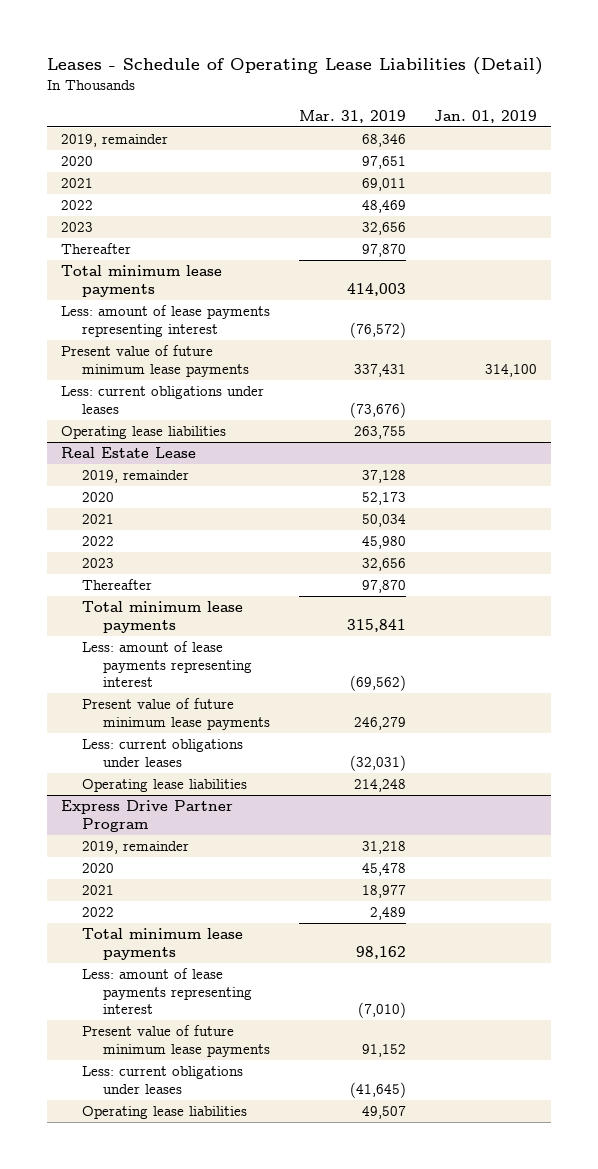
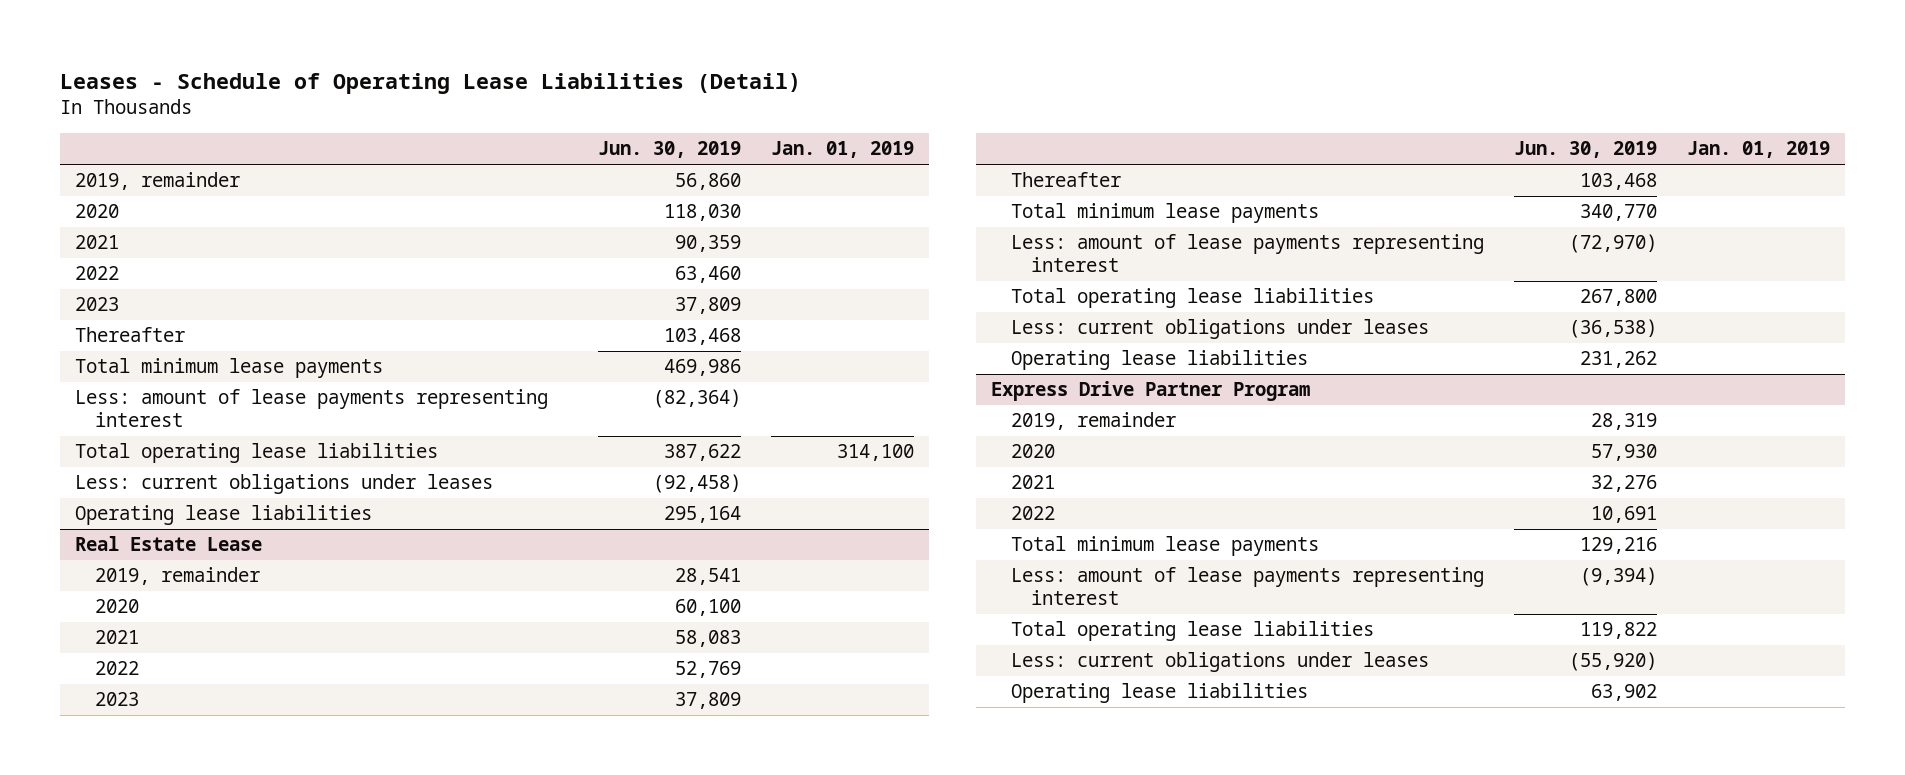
- | Mar. 31, 2019 | Jan. 01, 2019
+ | Jun. 30, 2019 | Jan. 01, 2019
- Present value of future minimum lease payments | 337,431 | 314,100
+ Total operating lease liabilities | 387,622 | 314,100
@ Real Estate Lease
- Present value of future minimum lease payments | 246,279 |
+ Total operating lease liabilities | 267,800 |
@ Express Drive Partner Program
- Present value of future minimum lease payments | 91,152 |
+ Total operating lease liabilities | 119,822 |

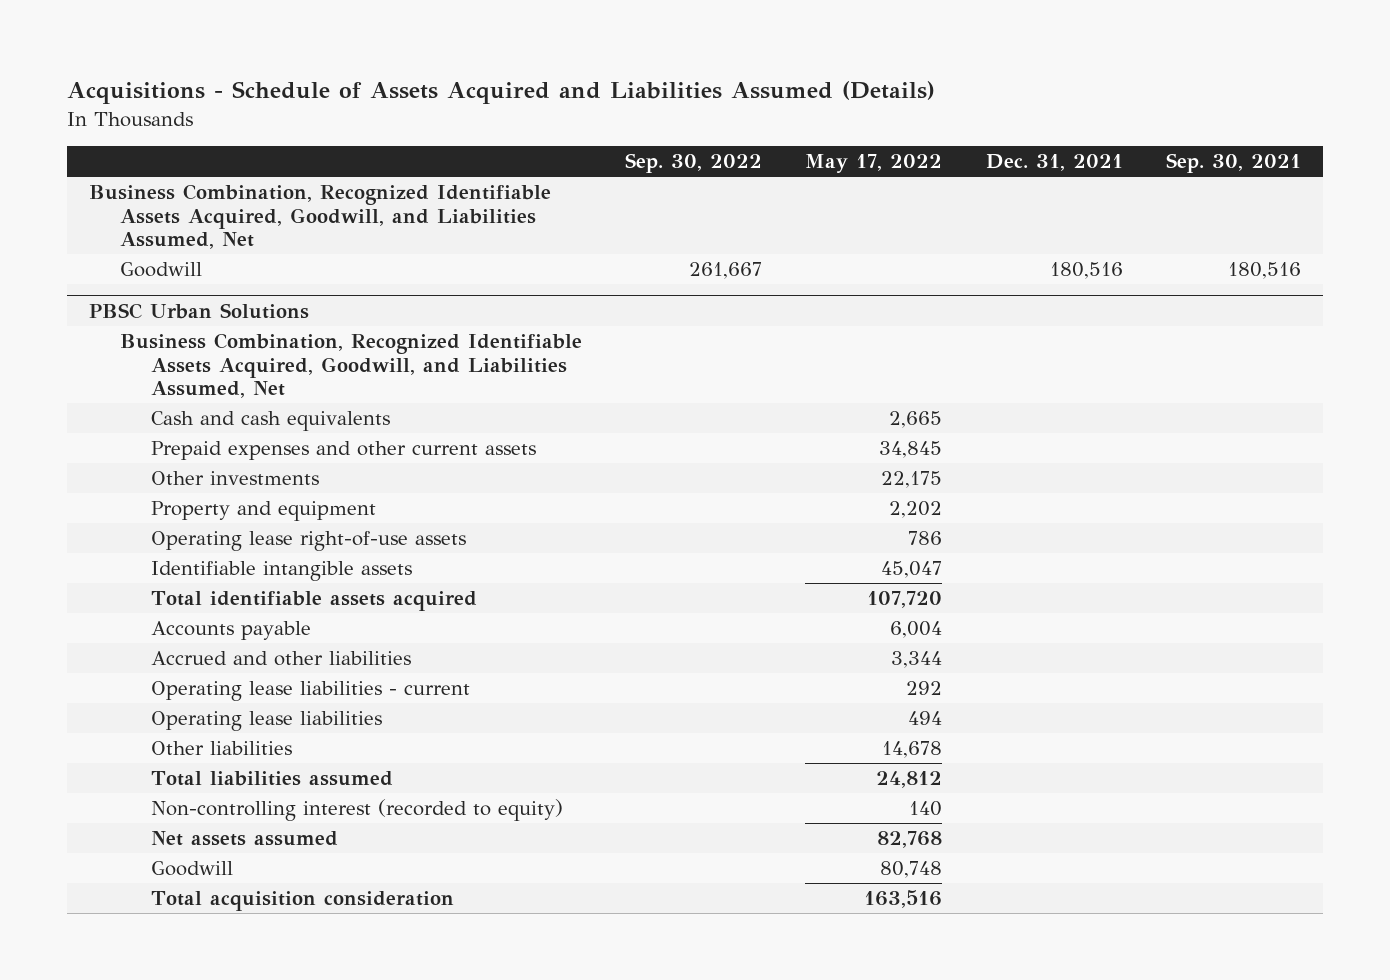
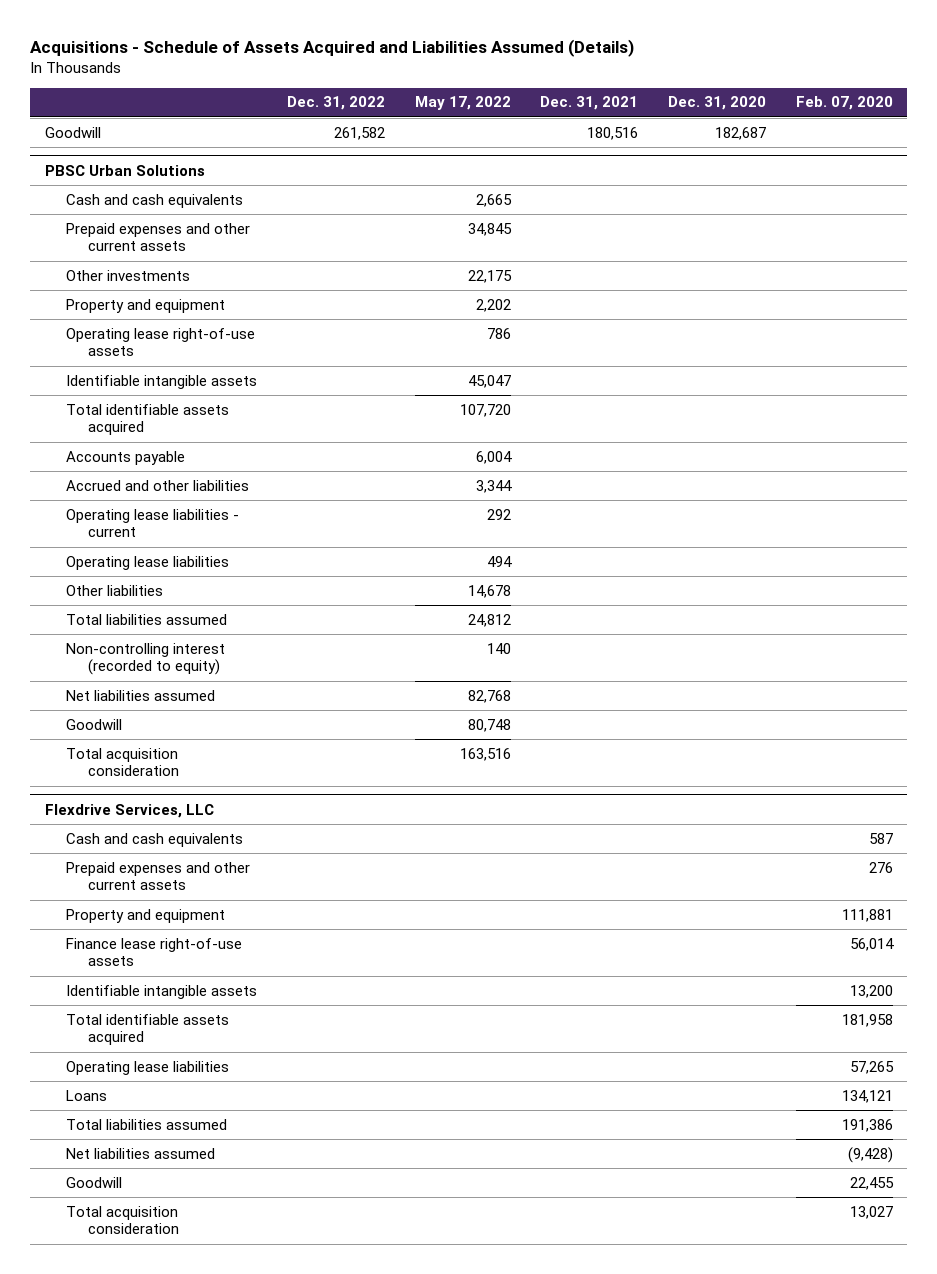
- | Sep. 30, 2022 | May 17, 2022 | Dec. 31, 2021 | Sep. 30, 2021
+ | Dec. 31, 2022 | May 17, 2022 | Dec. 31, 2021 | Dec. 31, 2020 | Feb. 07, 2020
- Business Combination, Recognized Identifiable Assets Acquired, Goodwill, and Liabilities Assumed, Net
@ PBSC Urban Solutions
- Business Combination, Recognized Identifiable Assets Acquired, Goodwill, and Liabilities Assumed, Net
- Net assets assumed | | 82,768 | |
+ Net liabilities assumed | | 82,768 | | |
+ Flexdrive Services, LLC
+ Cash and cash equivalents | | | | | 587
+ Prepaid expenses and other current assets | | | | | 276
+ Property and equipment | | | | | 111,881
+ Finance lease right-of-use assets | | | | | 56,014
+ Identifiable intangible assets | | | | | 13,200
+ Total identifiable assets acquired | | | | | 181,958
+ Operating lease liabilities | | | | | 57,265
+ Loans | | | | | 134,121
+ Total liabilities assumed | | | | | 191,386
+ Net liabilities assumed | | | | | (9,428)
+ Goodwill | | | | | 22,455
+ Total acquisition consideration | | | | | 13,027

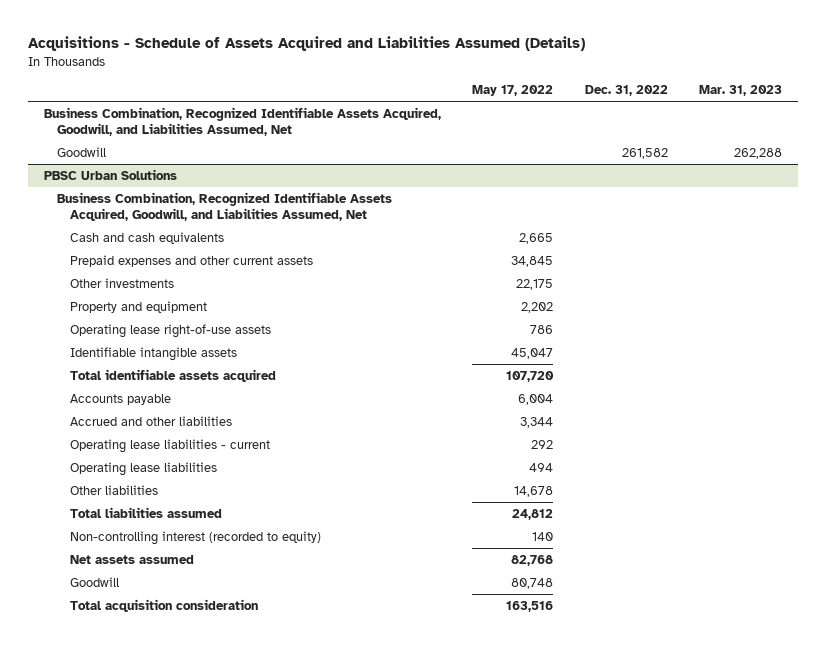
- | Dec. 31, 2022 | May 17, 2022 | Dec. 31, 2021 | Dec. 31, 2020 | Feb. 07, 2020
+ | May 17, 2022 | Dec. 31, 2022 | Mar. 31, 2023
+ Business Combination, Recognized Identifiable Assets Acquired, Goodwill, and Liabilities Assumed, Net
@ PBSC Urban Solutions
+ Business Combination, Recognized Identifiable Assets Acquired, Goodwill, and Liabilities Assumed, Net
- Net liabilities assumed | | 82,768 | | |
+ Net assets assumed | 82,768 | |
- Flexdrive Services, LLC
- Cash and cash equivalents | | | | | 587
- Prepaid expenses and other current assets | | | | | 276
- Property and equipment | | | | | 111,881
- Finance lease right-of-use assets | | | | | 56,014
- Identifiable intangible assets | | | | | 13,200
- Total identifiable assets acquired | | | | | 181,958
- Operating lease liabilities | | | | | 57,265
- Loans | | | | | 134,121
- Total liabilities assumed | | | | | 191,386
- Net liabilities assumed | | | | | (9,428)
- Goodwill | | | | | 22,455
- Total acquisition consideration | | | | | 13,027

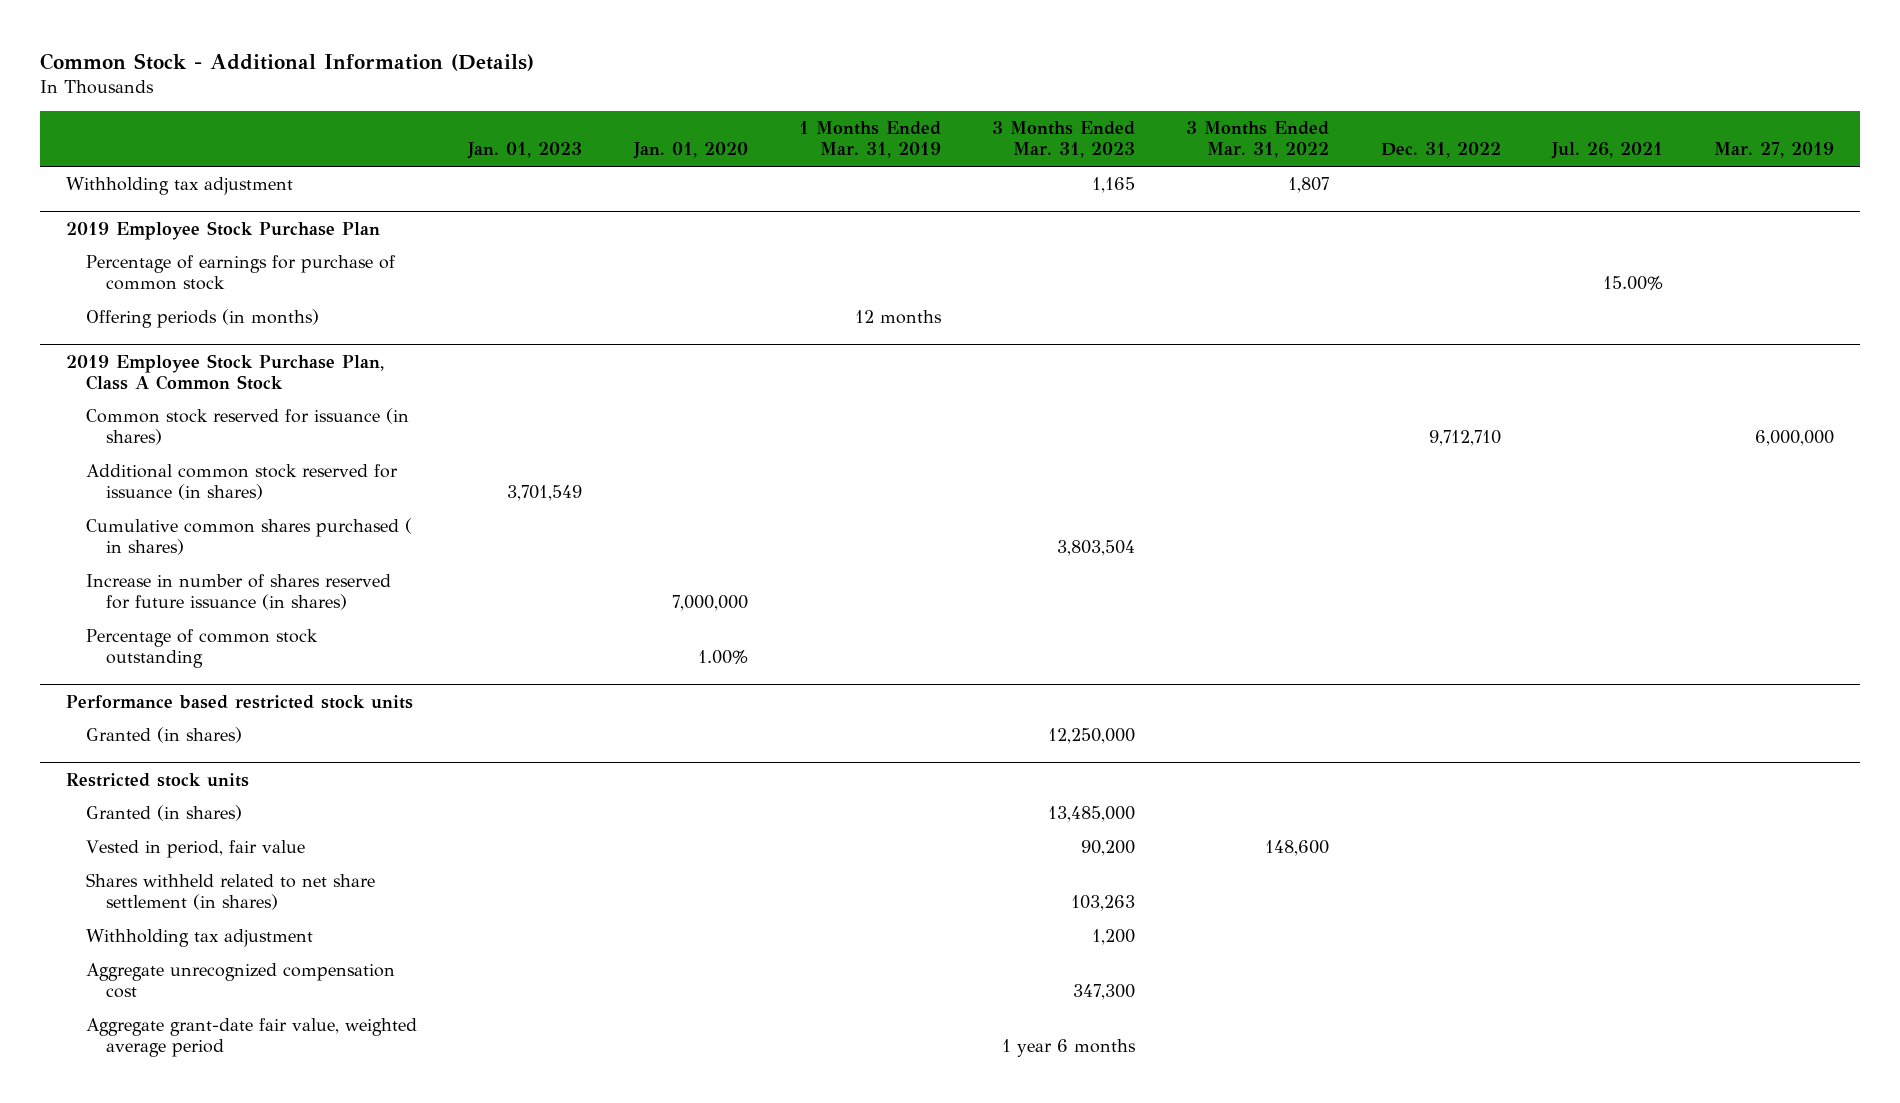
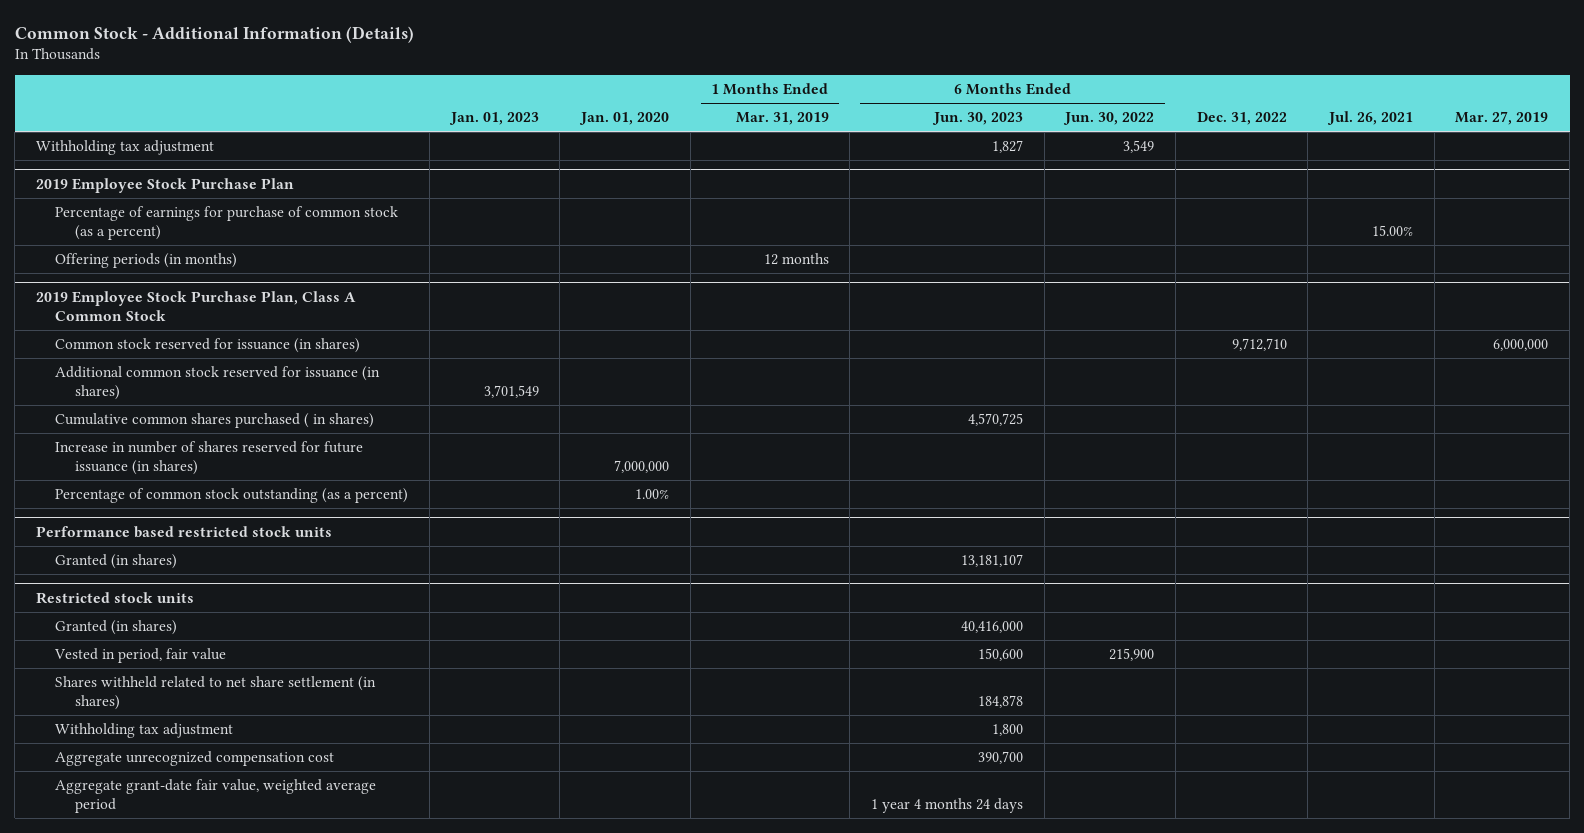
- | Jan. 01, 2023 | Jan. 01, 2020 | 1 Months Ended Mar. 31, 2019 | 3 Months Ended Mar. 31, 2023 | 3 Months Ended Mar. 31, 2022 | Dec. 31, 2022 | Jul. 26, 2021 | Mar. 27, 2019
+ | Jan. 01, 2023 | Jan. 01, 2020 | 1 Months Ended Mar. 31, 2019 | 6 Months Ended Jun. 30, 2023 | 6 Months Ended Jun. 30, 2022 | Dec. 31, 2022 | Jul. 26, 2021 | Mar. 27, 2019
@ 2019 Employee Stock Purchase Plan
- Percentage of earnings for purchase of common stock | | | | | | | 15.00% |
+ Percentage of earnings for purchase of common stock (as a percent) | | | | | | | 15.00% |
@ 2019 Employee Stock Purchase Plan, Class A Common Stock
- Percentage of common stock outstanding | | 1.00% | | | | | |
+ Percentage of common stock outstanding (as a percent) | | 1.00% | | | | | |

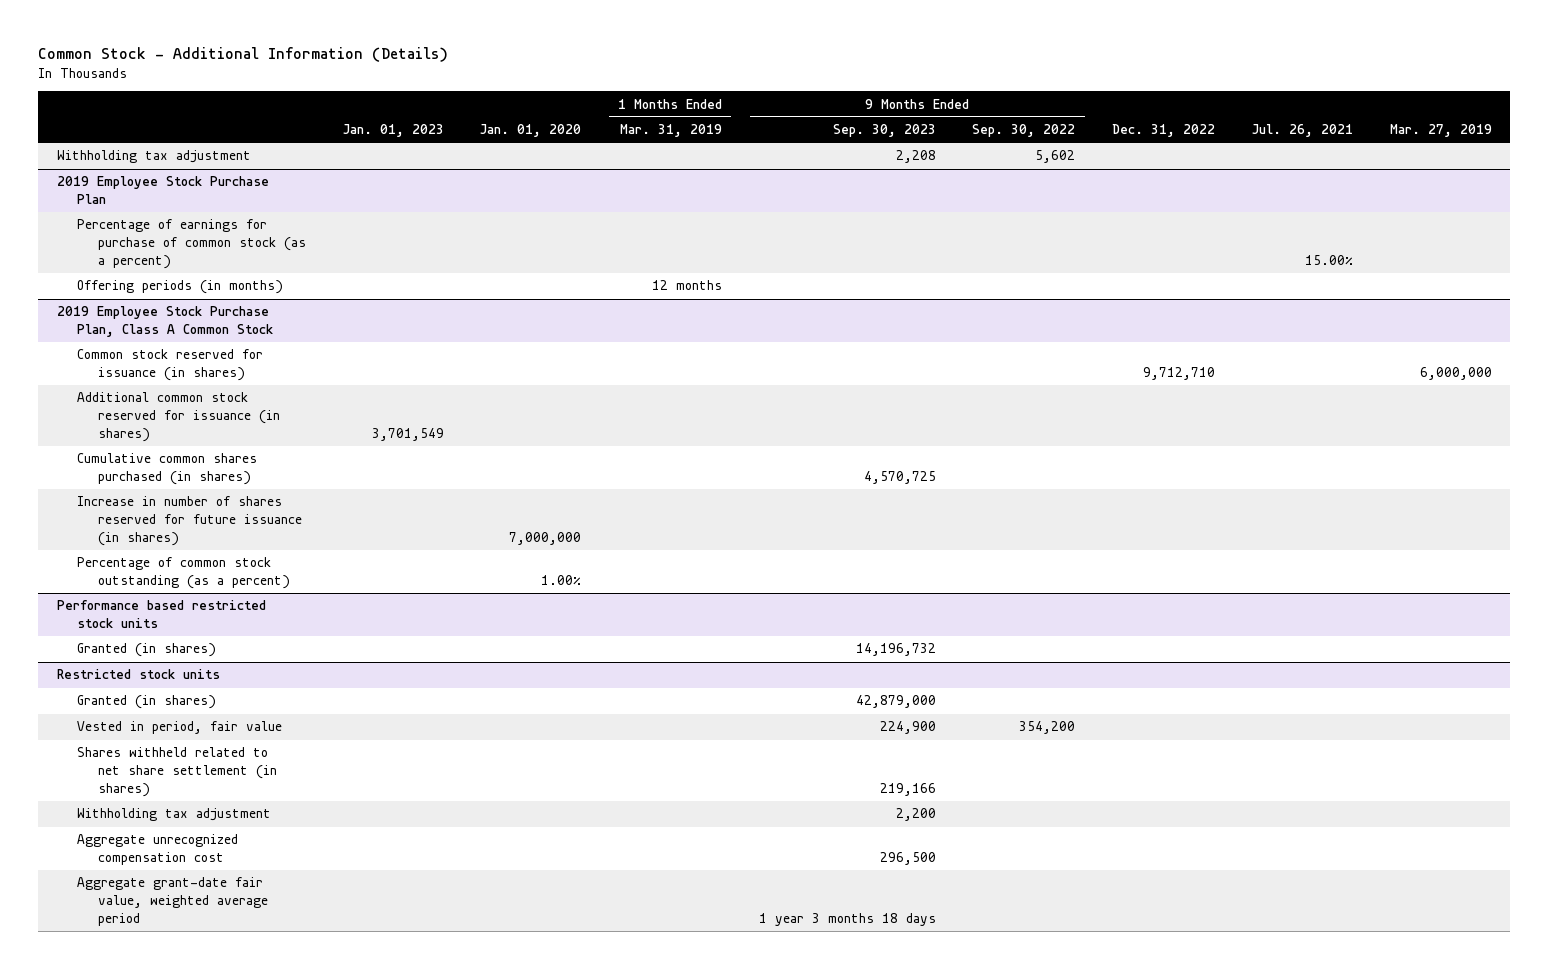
- | Jan. 01, 2023 | Jan. 01, 2020 | 1 Months Ended Mar. 31, 2019 | 6 Months Ended Jun. 30, 2023 | 6 Months Ended Jun. 30, 2022 | Dec. 31, 2022 | Jul. 26, 2021 | Mar. 27, 2019
+ | Jan. 01, 2023 | Jan. 01, 2020 | 1 Months Ended Mar. 31, 2019 | 9 Months Ended Sep. 30, 2023 | 9 Months Ended Sep. 30, 2022 | Dec. 31, 2022 | Jul. 26, 2021 | Mar. 27, 2019
@ 2019 Employee Stock Purchase Plan, Class A Common Stock
- Cumulative common shares purchased ( in shares) | | | | 4,570,725 | | | |
+ Cumulative common shares purchased (in shares) | | | | 4,570,725 | | | |

